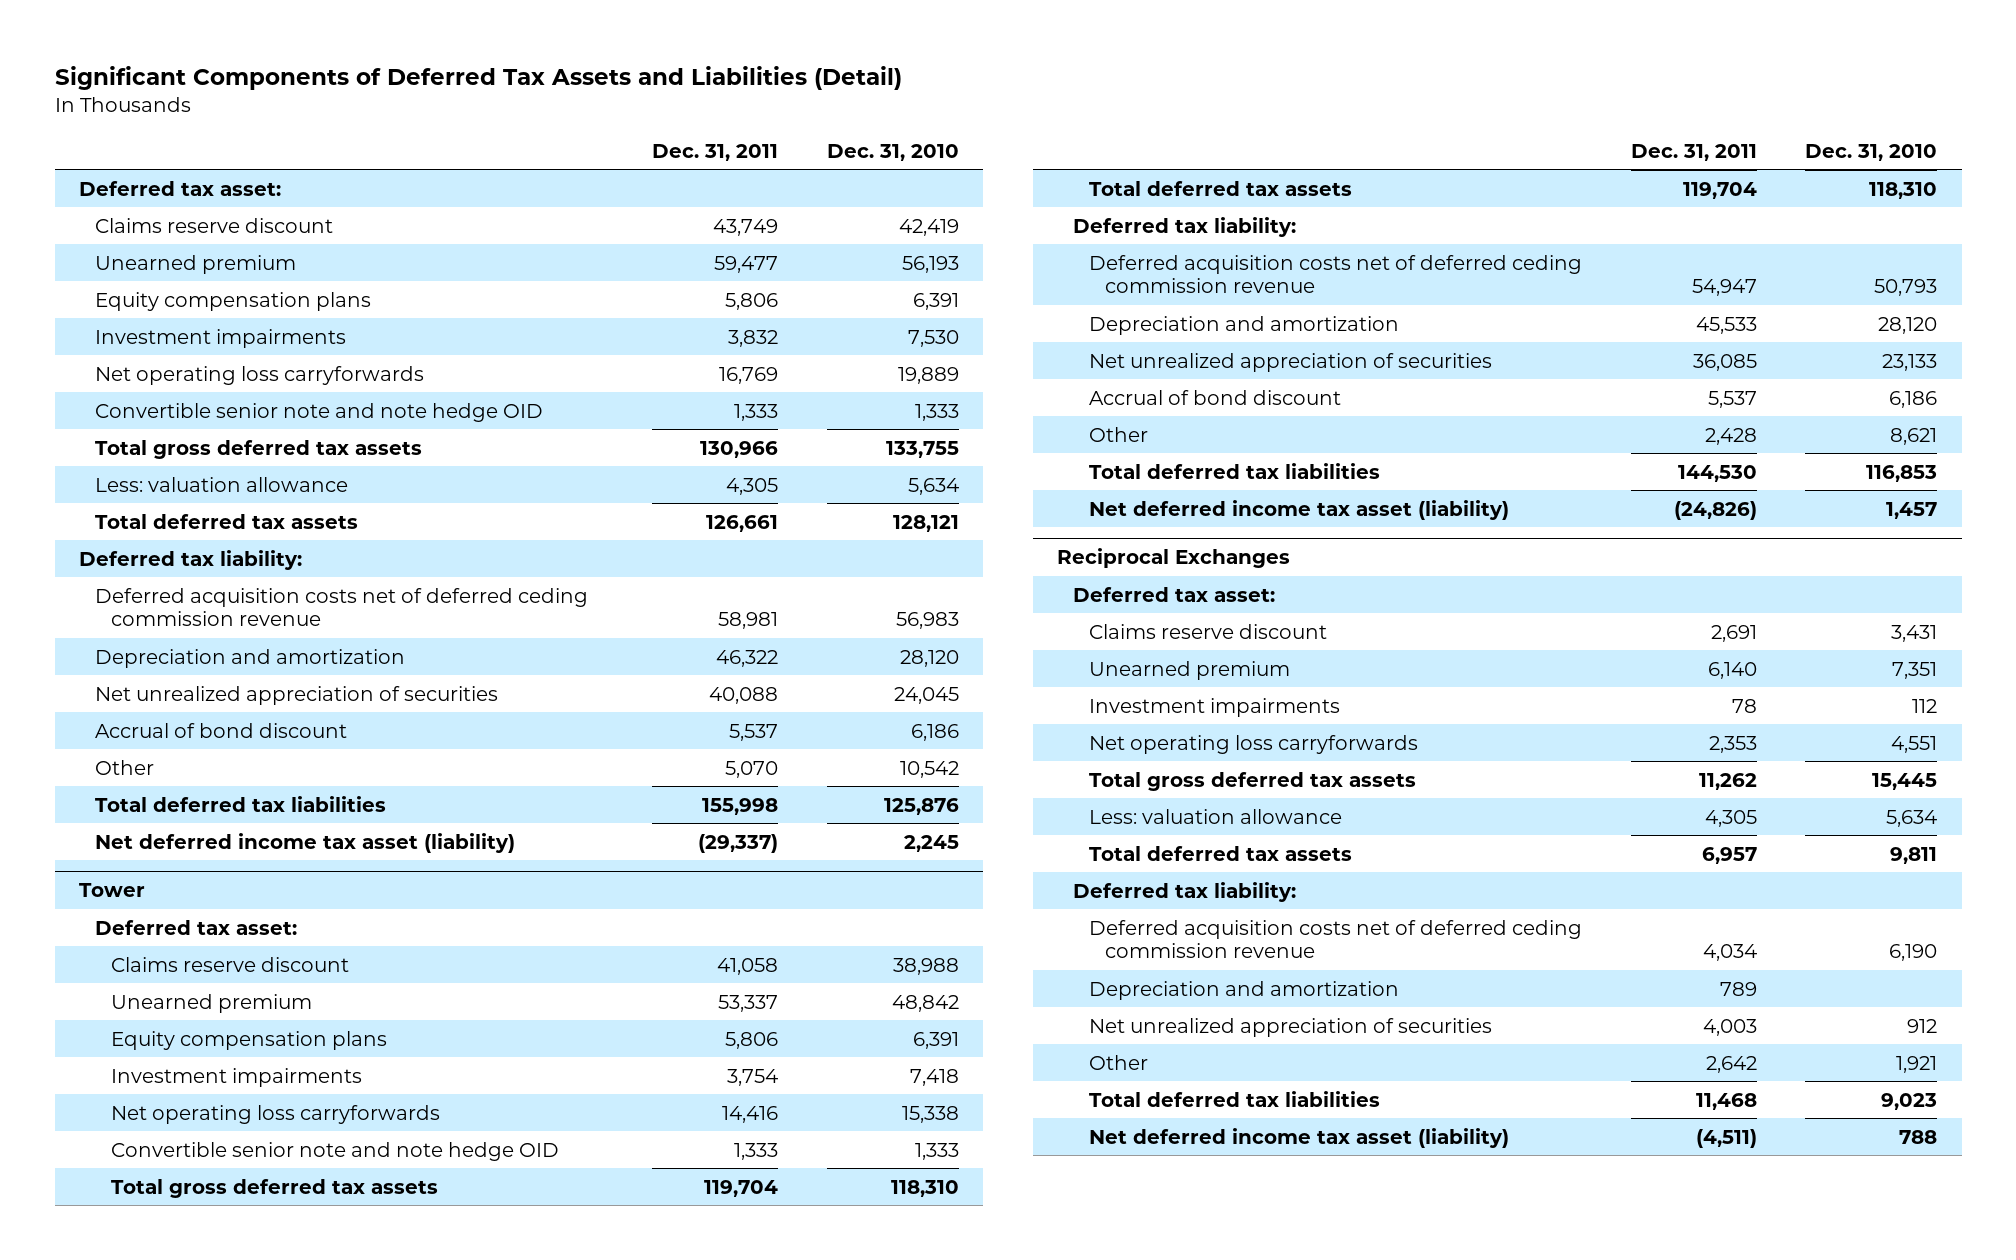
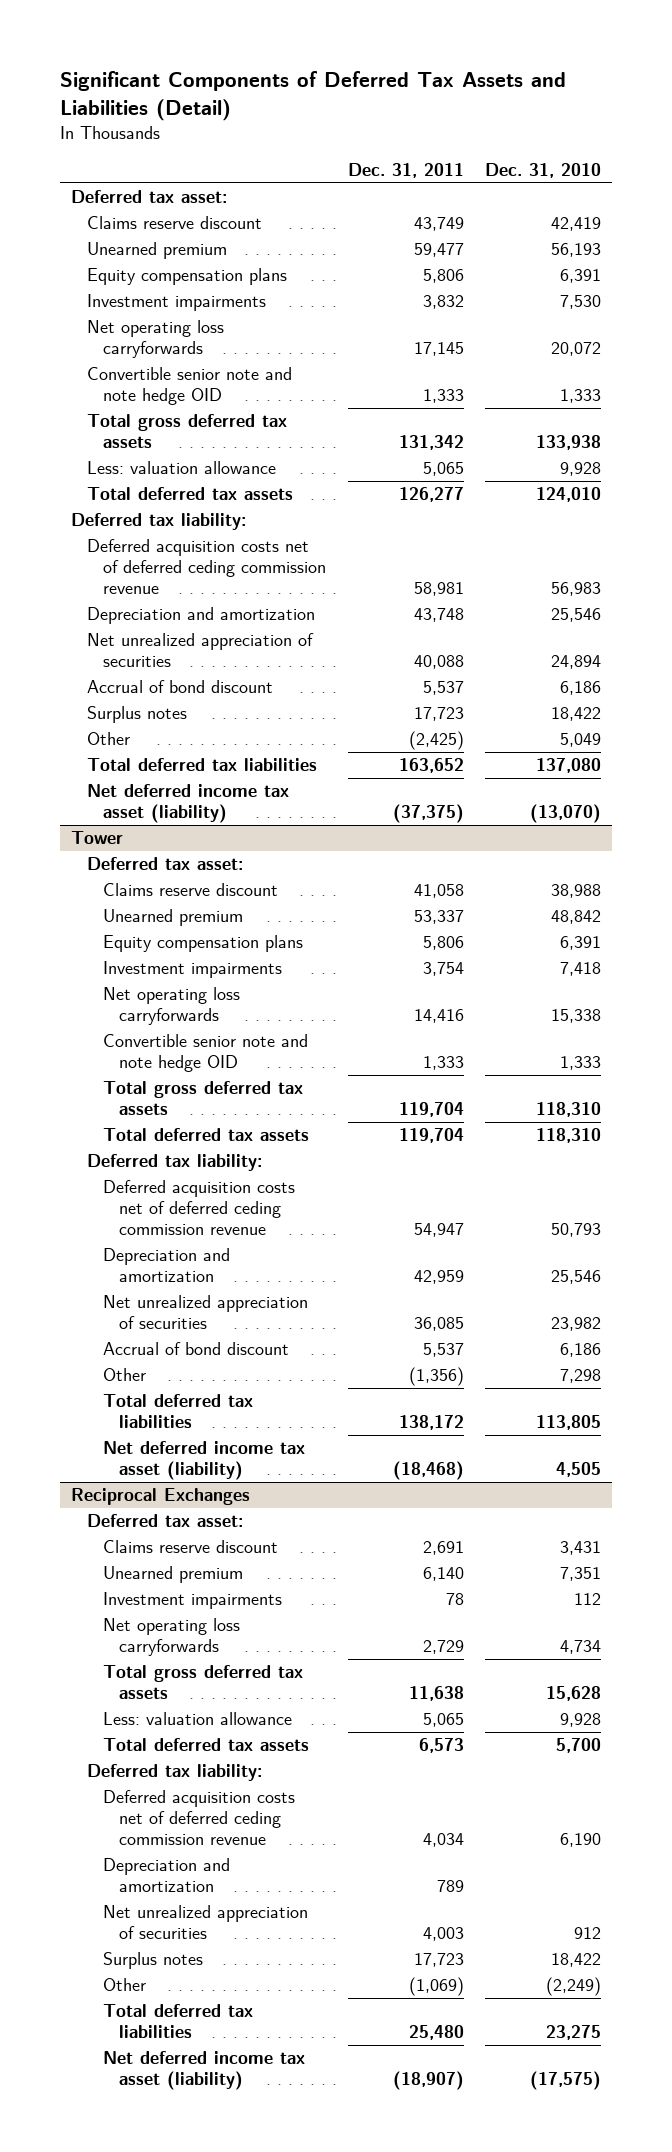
- Net operating loss carryforwards | 16,769 | 19,889
+ Net operating loss carryforwards | 17,145 | 20,072
- Total gross deferred tax assets | 130,966 | 133,755
- Less: valuation allowance | 4,305 | 5,634
- Total deferred tax assets | 126,661 | 128,121
+ Total gross deferred tax assets | 131,342 | 133,938
+ Less: valuation allowance | 5,065 | 9,928
+ Total deferred tax assets | 126,277 | 124,010
- Depreciation and amortization | 46,322 | 28,120
- Net unrealized appreciation of securities | 40,088 | 24,045
+ Depreciation and amortization | 43,748 | 25,546
+ Net unrealized appreciation of securities | 40,088 | 24,894
- Other | 5,070 | 10,542
- Total deferred tax liabilities | 155,998 | 125,876
- Net deferred income tax asset (liability) | (29,337) | 2,245
+ Surplus notes | 17,723 | 18,422
+ Other | (2,425) | 5,049
+ Total deferred tax liabilities | 163,652 | 137,080
+ Net deferred income tax asset (liability) | (37,375) | (13,070)
@ Tower
- Depreciation and amortization | 45,533 | 28,120
- Net unrealized appreciation of securities | 36,085 | 23,133
+ Depreciation and amortization | 42,959 | 25,546
+ Net unrealized appreciation of securities | 36,085 | 23,982
- Other | 2,428 | 8,621
- Total deferred tax liabilities | 144,530 | 116,853
- Net deferred income tax asset (liability) | (24,826) | 1,457
+ Other | (1,356) | 7,298
+ Total deferred tax liabilities | 138,172 | 113,805
+ Net deferred income tax asset (liability) | (18,468) | 4,505
@ Reciprocal Exchanges
- Net operating loss carryforwards | 2,353 | 4,551
- Total gross deferred tax assets | 11,262 | 15,445
- Less: valuation allowance | 4,305 | 5,634
- Total deferred tax assets | 6,957 | 9,811
+ Net operating loss carryforwards | 2,729 | 4,734
+ Total gross deferred tax assets | 11,638 | 15,628
+ Less: valuation allowance | 5,065 | 9,928
+ Total deferred tax assets | 6,573 | 5,700
- Other | 2,642 | 1,921
- Total deferred tax liabilities | 11,468 | 9,023
- Net deferred income tax asset (liability) | (4,511) | 788
+ Surplus notes | 17,723 | 18,422
+ Other | (1,069) | (2,249)
+ Total deferred tax liabilities | 25,480 | 23,275
+ Net deferred income tax asset (liability) | (18,907) | (17,575)

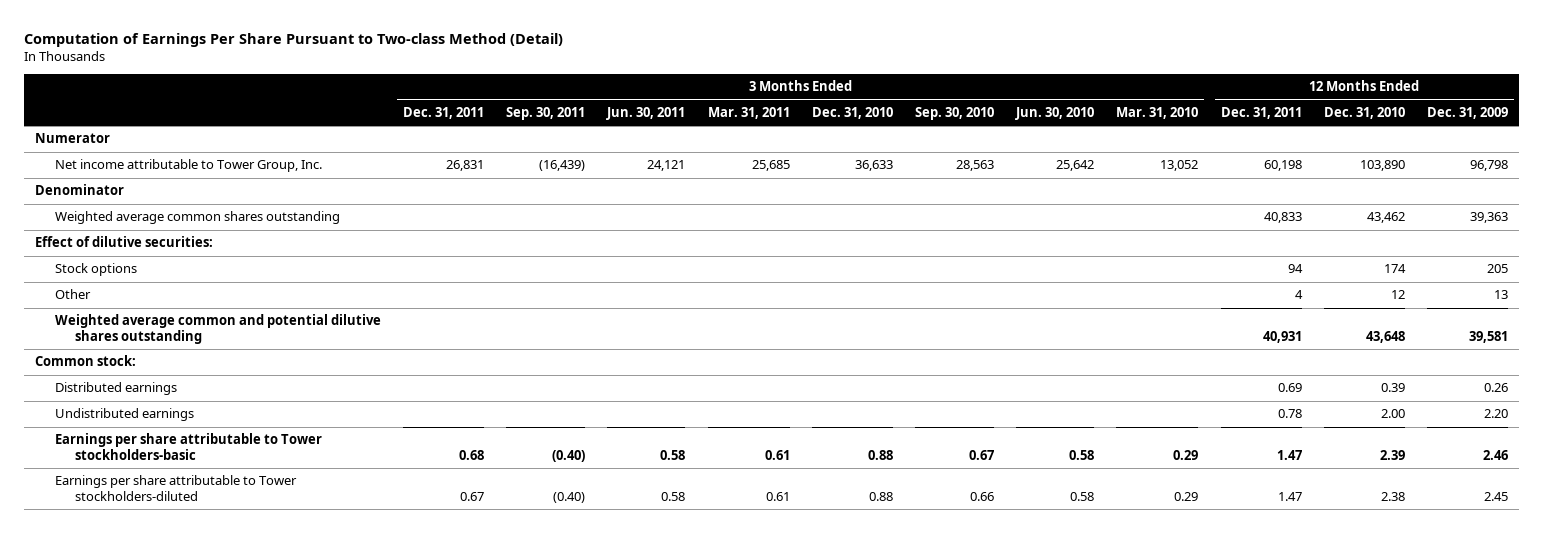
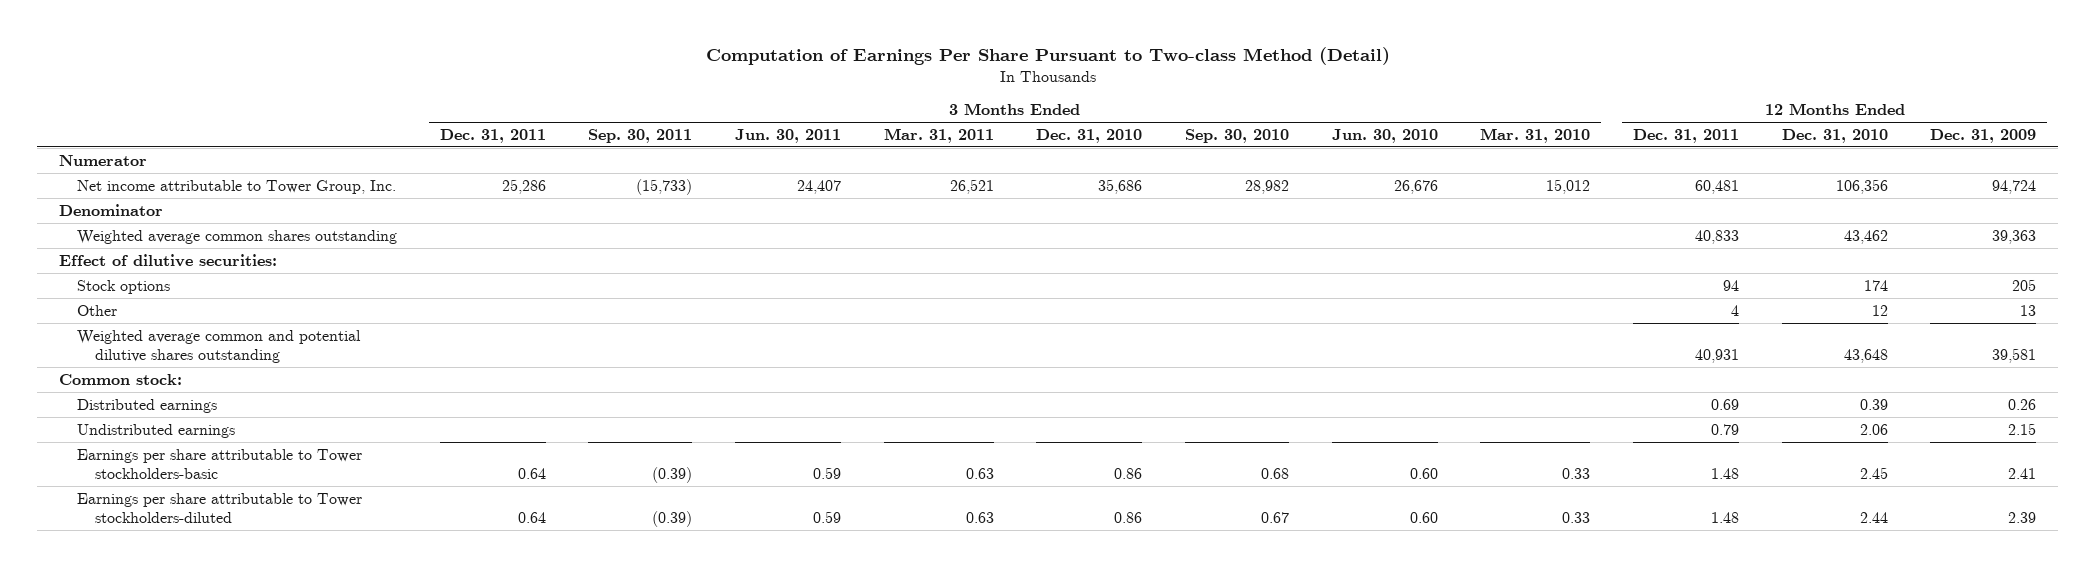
- Net income attributable to Tower Group, Inc. | 26,831 | (16,439) | 24,121 | 25,685 | 36,633 | 28,563 | 25,642 | 13,052 | 60,198 | 103,890 | 96,798
+ Net income attributable to Tower Group, Inc. | 25,286 | (15,733) | 24,407 | 26,521 | 35,686 | 28,982 | 26,676 | 15,012 | 60,481 | 106,356 | 94,724
- Undistributed earnings | | | | | | | | | 0.78 | 2.00 | 2.20
- Earnings per share attributable to Tower stockholders-basic | 0.68 | (0.40) | 0.58 | 0.61 | 0.88 | 0.67 | 0.58 | 0.29 | 1.47 | 2.39 | 2.46
- Earnings per share attributable to Tower stockholders-diluted | 0.67 | (0.40) | 0.58 | 0.61 | 0.88 | 0.66 | 0.58 | 0.29 | 1.47 | 2.38 | 2.45
+ Undistributed earnings | | | | | | | | | 0.79 | 2.06 | 2.15
+ Earnings per share attributable to Tower stockholders-basic | 0.64 | (0.39) | 0.59 | 0.63 | 0.86 | 0.68 | 0.60 | 0.33 | 1.48 | 2.45 | 2.41
+ Earnings per share attributable to Tower stockholders-diluted | 0.64 | (0.39) | 0.59 | 0.63 | 0.86 | 0.67 | 0.60 | 0.33 | 1.48 | 2.44 | 2.39

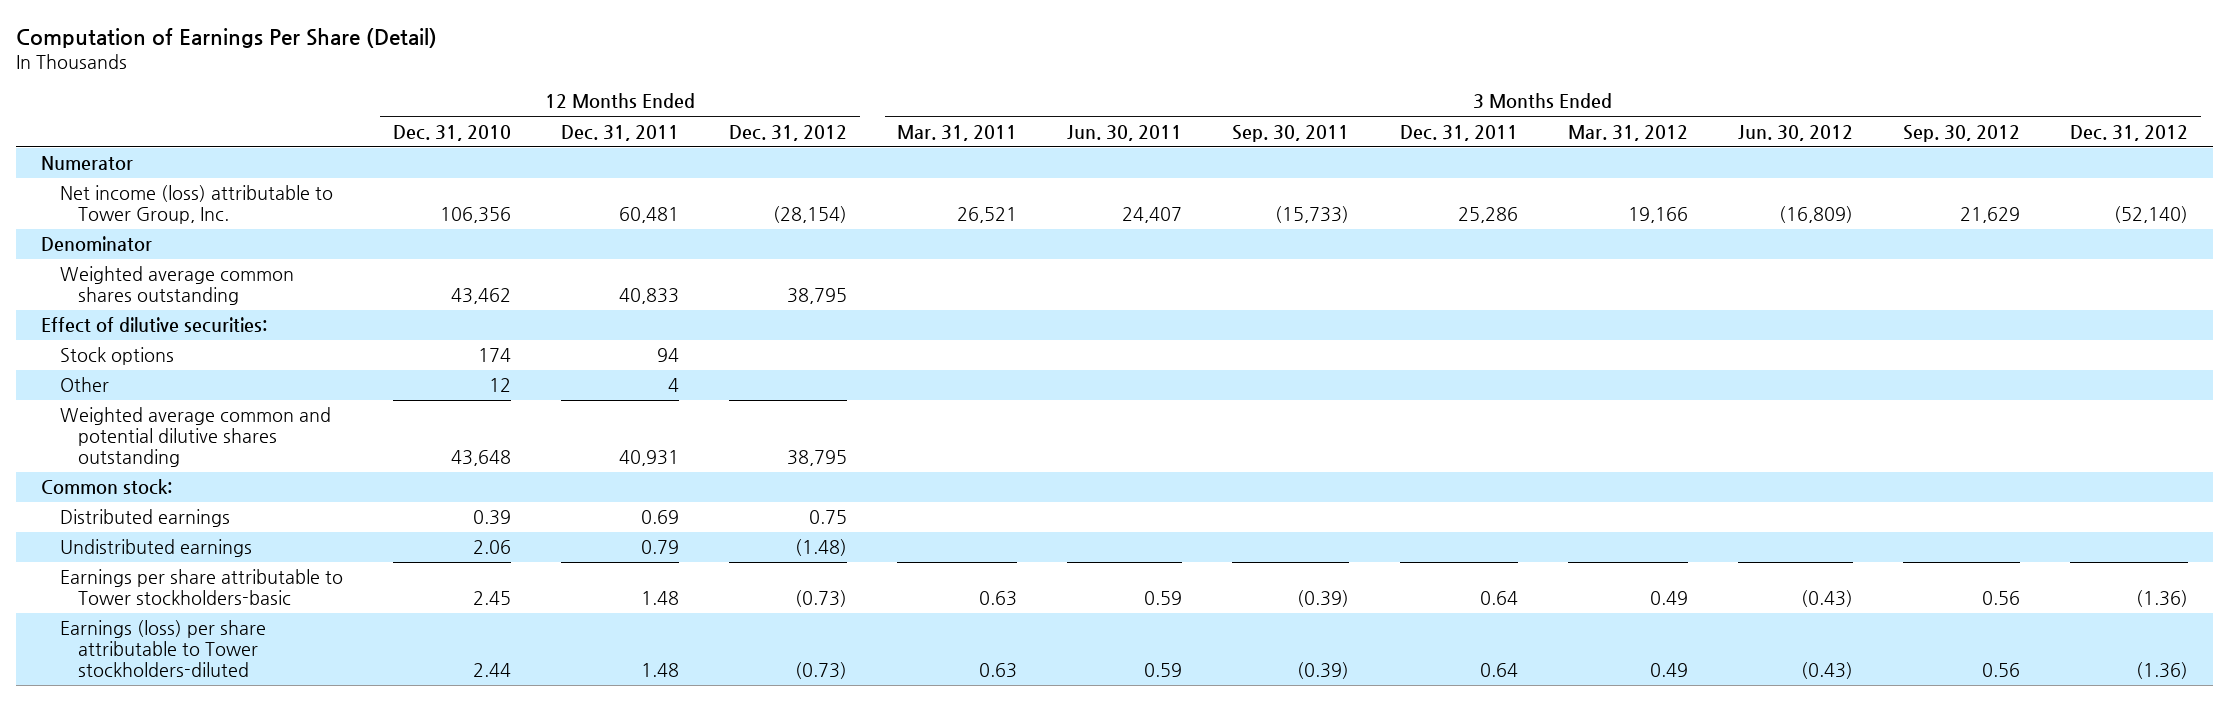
- Computation of Earnings Per Share Pursuant to Two-class Method (Detail)
+ Computation of Earnings Per Share (Detail)
- | 3 Months Ended Dec. 31, 2011 | 3 Months Ended Sep. 30, 2011 | 3 Months Ended Jun. 30, 2011 | 3 Months Ended Mar. 31, 2011 | 3 Months Ended Dec. 31, 2010 | 3 Months Ended Sep. 30, 2010 | 3 Months Ended Jun. 30, 2010 | 3 Months Ended Mar. 31, 2010 | 12 Months Ended Dec. 31, 2011 | 12 Months Ended Dec. 31, 2010 | 12 Months Ended Dec. 31, 2009
+ | 12 Months Ended Dec. 31, 2010 | 12 Months Ended Dec. 31, 2011 | 12 Months Ended Dec. 31, 2012 | 3 Months Ended Mar. 31, 2011 | 3 Months Ended Jun. 30, 2011 | 3 Months Ended Sep. 30, 2011 | 3 Months Ended Dec. 31, 2011 | 3 Months Ended Mar. 31, 2012 | 3 Months Ended Jun. 30, 2012 | 3 Months Ended Sep. 30, 2012 | 3 Months Ended Dec. 31, 2012
- Net income attributable to Tower Group, Inc. | 25,286 | (15,733) | 24,407 | 26,521 | 35,686 | 28,982 | 26,676 | 15,012 | 60,481 | 106,356 | 94,724
+ Net income (loss) attributable to Tower Group, Inc. | 106,356 | 60,481 | (28,154) | 26,521 | 24,407 | (15,733) | 25,286 | 19,166 | (16,809) | 21,629 | (52,140)
- Earnings per share attributable to Tower stockholders-diluted | 0.64 | (0.39) | 0.59 | 0.63 | 0.86 | 0.67 | 0.60 | 0.33 | 1.48 | 2.44 | 2.39
+ Earnings (loss) per share attributable to Tower stockholders-diluted | 2.44 | 1.48 | (0.73) | 0.63 | 0.59 | (0.39) | 0.64 | 0.49 | (0.43) | 0.56 | (1.36)

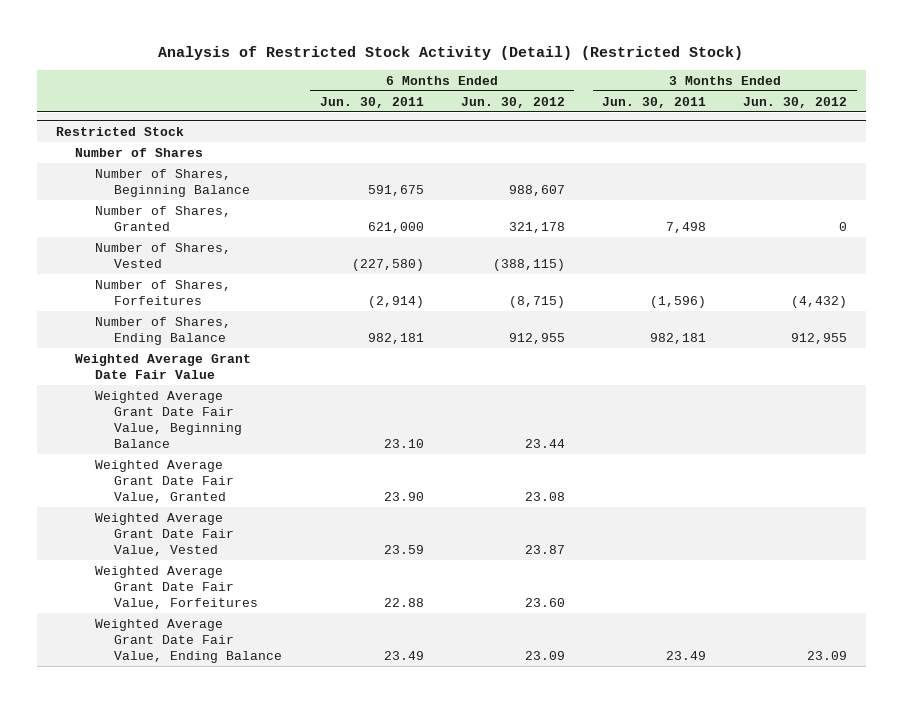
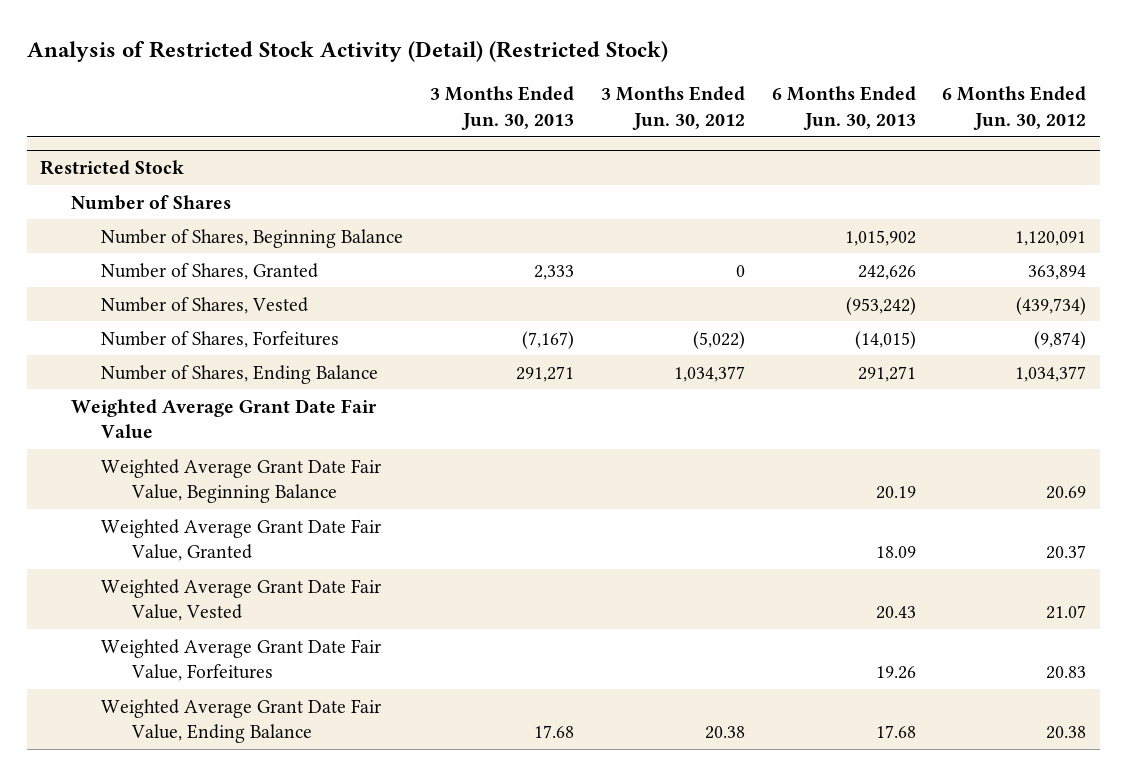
- | 6 Months Ended Jun. 30, 2011 | 6 Months Ended Jun. 30, 2012 | 3 Months Ended Jun. 30, 2011 | 3 Months Ended Jun. 30, 2012
+ | 3 Months Ended Jun. 30, 2013 | 3 Months Ended Jun. 30, 2012 | 6 Months Ended Jun. 30, 2013 | 6 Months Ended Jun. 30, 2012
@ Restricted Stock
- Number of Shares, Beginning Balance | 591,675 | 988,607 | |
- Number of Shares, Granted | 621,000 | 321,178 | 7,498 | 0
- Number of Shares, Vested | (227,580) | (388,115) | |
- Number of Shares, Forfeitures | (2,914) | (8,715) | (1,596) | (4,432)
- Number of Shares, Ending Balance | 982,181 | 912,955 | 982,181 | 912,955
+ Number of Shares, Beginning Balance | | | 1,015,902 | 1,120,091
+ Number of Shares, Granted | 2,333 | 0 | 242,626 | 363,894
+ Number of Shares, Vested | | | (953,242) | (439,734)
+ Number of Shares, Forfeitures | (7,167) | (5,022) | (14,015) | (9,874)
+ Number of Shares, Ending Balance | 291,271 | 1,034,377 | 291,271 | 1,034,377
- Weighted Average Grant Date Fair Value, Beginning Balance | 23.10 | 23.44 | |
- Weighted Average Grant Date Fair Value, Granted | 23.90 | 23.08 | |
- Weighted Average Grant Date Fair Value, Vested | 23.59 | 23.87 | |
- Weighted Average Grant Date Fair Value, Forfeitures | 22.88 | 23.60 | |
- Weighted Average Grant Date Fair Value, Ending Balance | 23.49 | 23.09 | 23.49 | 23.09
+ Weighted Average Grant Date Fair Value, Beginning Balance | | | 20.19 | 20.69
+ Weighted Average Grant Date Fair Value, Granted | | | 18.09 | 20.37
+ Weighted Average Grant Date Fair Value, Vested | | | 20.43 | 21.07
+ Weighted Average Grant Date Fair Value, Forfeitures | | | 19.26 | 20.83
+ Weighted Average Grant Date Fair Value, Ending Balance | 17.68 | 20.38 | 17.68 | 20.38

